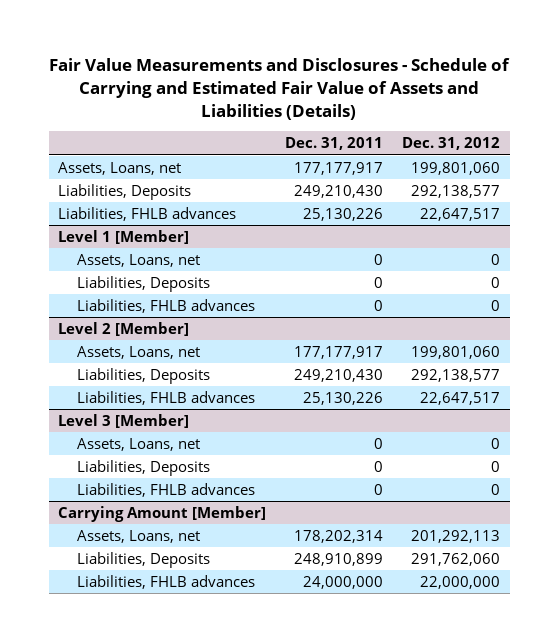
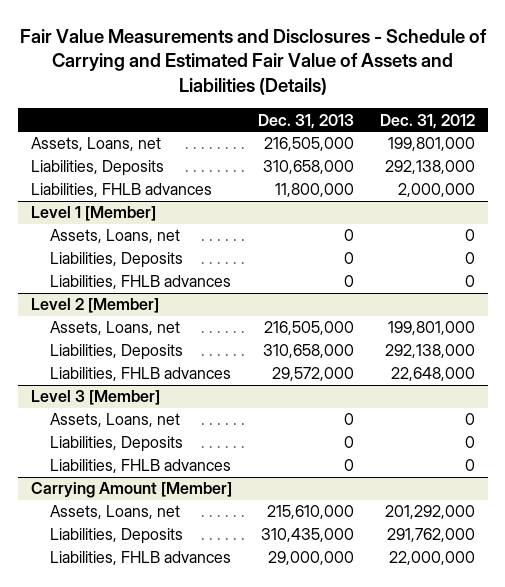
- | Dec. 31, 2011 | Dec. 31, 2012
+ | Dec. 31, 2013 | Dec. 31, 2012
- Assets, Loans, net | 177,177,917 | 199,801,060
- Liabilities, Deposits | 249,210,430 | 292,138,577
- Liabilities, FHLB advances | 25,130,226 | 22,647,517
+ Assets, Loans, net | 216,505,000 | 199,801,000
+ Liabilities, Deposits | 310,658,000 | 292,138,000
+ Liabilities, FHLB advances | 11,800,000 | 2,000,000
@ Level 2 [Member]
- Assets, Loans, net | 177,177,917 | 199,801,060
- Liabilities, Deposits | 249,210,430 | 292,138,577
- Liabilities, FHLB advances | 25,130,226 | 22,647,517
+ Assets, Loans, net | 216,505,000 | 199,801,000
+ Liabilities, Deposits | 310,658,000 | 292,138,000
+ Liabilities, FHLB advances | 29,572,000 | 22,648,000
@ Carrying Amount [Member]
- Assets, Loans, net | 178,202,314 | 201,292,113
- Liabilities, Deposits | 248,910,899 | 291,762,060
+ Assets, Loans, net | 215,610,000 | 201,292,000
+ Liabilities, Deposits | 310,435,000 | 291,762,000

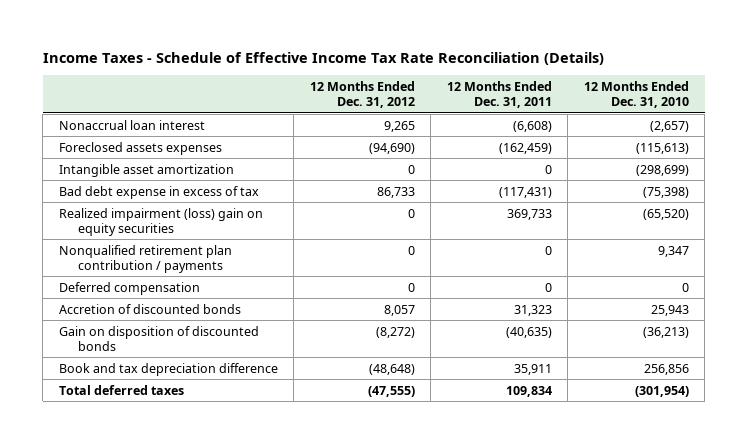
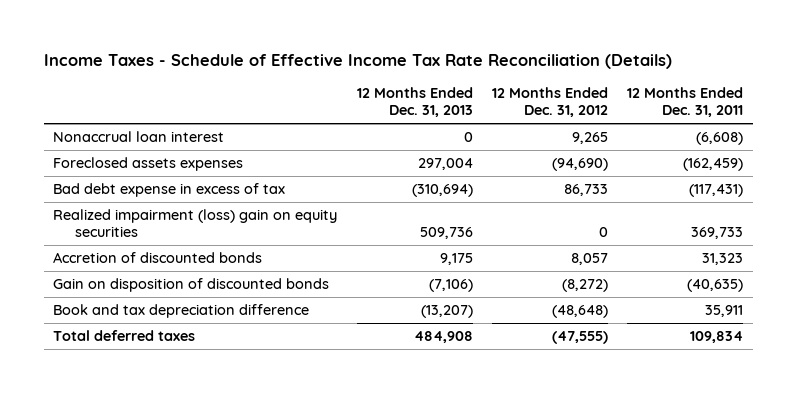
- | 12 Months Ended Dec. 31, 2012 | 12 Months Ended Dec. 31, 2011 | 12 Months Ended Dec. 31, 2010
+ | 12 Months Ended Dec. 31, 2013 | 12 Months Ended Dec. 31, 2012 | 12 Months Ended Dec. 31, 2011
- Intangible asset amortization | 0 | 0 | (298,699)
- Nonqualified retirement plan contribution / payments | 0 | 0 | 9,347
- Deferred compensation | 0 | 0 | 0

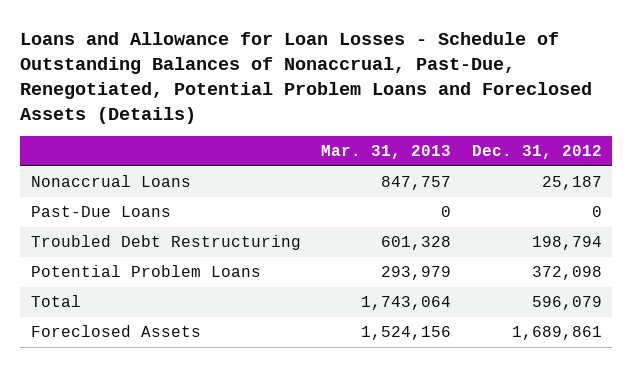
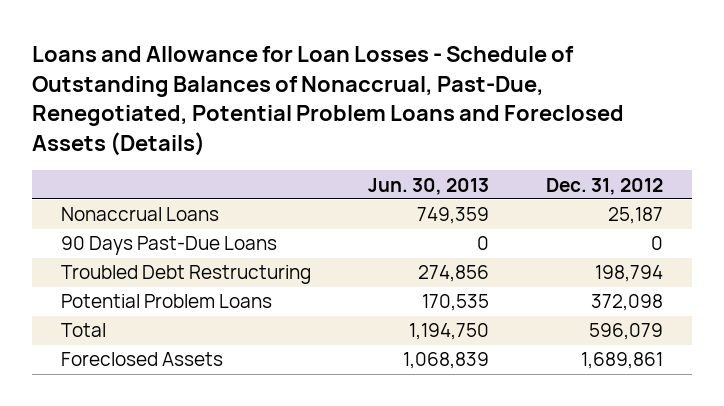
- | Mar. 31, 2013 | Dec. 31, 2012
+ | Jun. 30, 2013 | Dec. 31, 2012
- Past-Due Loans | 0 | 0
+ 90 Days Past-Due Loans | 0 | 0

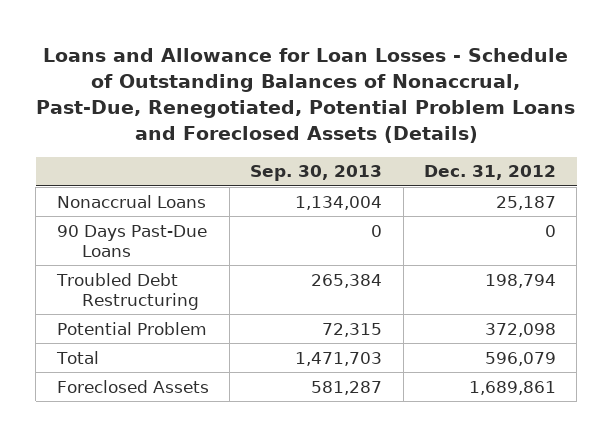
- | Jun. 30, 2013 | Dec. 31, 2012
+ | Sep. 30, 2013 | Dec. 31, 2012
- Potential Problem Loans | 170,535 | 372,098
+ Potential Problem | 72,315 | 372,098

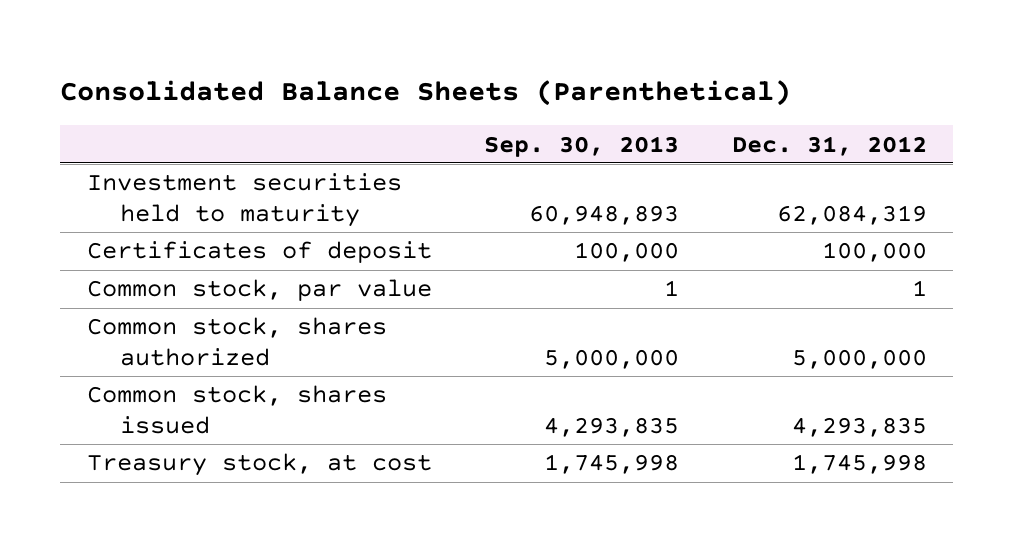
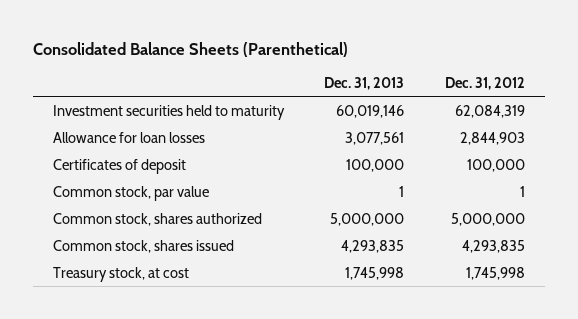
- | Sep. 30, 2013 | Dec. 31, 2012
+ | Dec. 31, 2013 | Dec. 31, 2012
+ Allowance for loan losses | 3,077,561 | 2,844,903

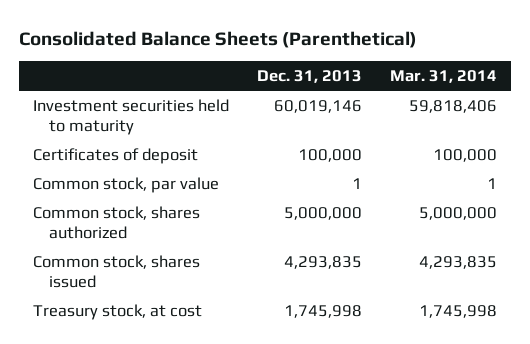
- | Dec. 31, 2013 | Dec. 31, 2012
+ | Dec. 31, 2013 | Mar. 31, 2014
- Allowance for loan losses | 3,077,561 | 2,844,903

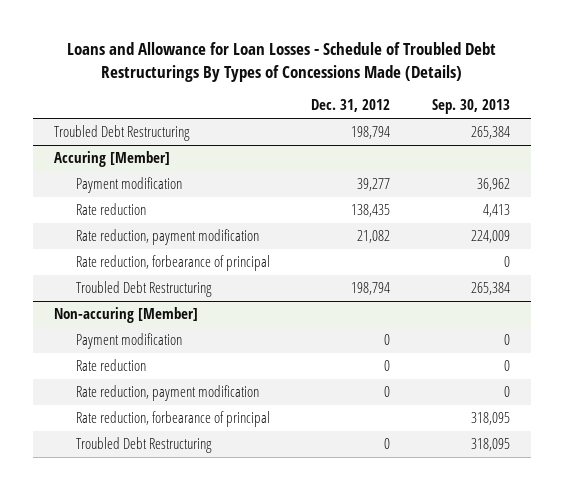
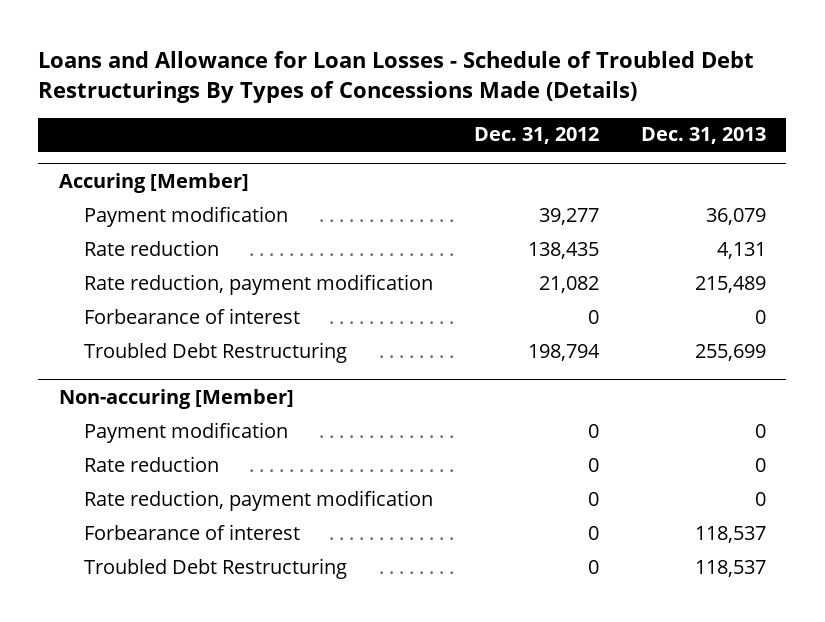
- | Dec. 31, 2012 | Sep. 30, 2013
+ | Dec. 31, 2012 | Dec. 31, 2013
- Troubled Debt Restructuring | 198,794 | 265,384
@ Accuring [Member]
- Rate reduction, forbearance of principal | | 0
+ Forbearance of interest | 0 | 0
@ Non-accuring [Member]
- Rate reduction, forbearance of principal | | 318,095
+ Forbearance of interest | 0 | 118,537

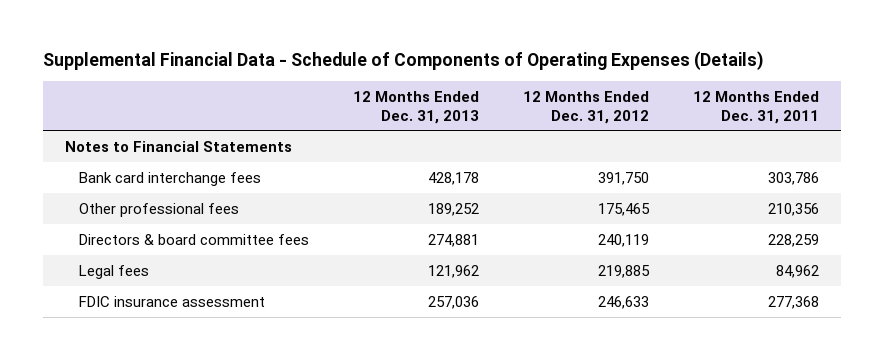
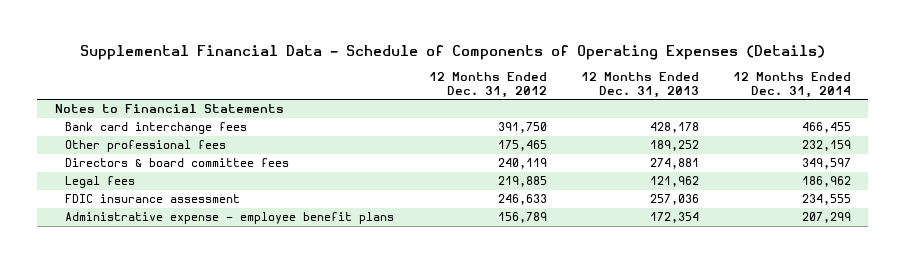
- | 12 Months Ended Dec. 31, 2013 | 12 Months Ended Dec. 31, 2012 | 12 Months Ended Dec. 31, 2011
+ | 12 Months Ended Dec. 31, 2012 | 12 Months Ended Dec. 31, 2013 | 12 Months Ended Dec. 31, 2014
+ Administrative expense - employee benefit plans | 156,789 | 172,354 | 207,299

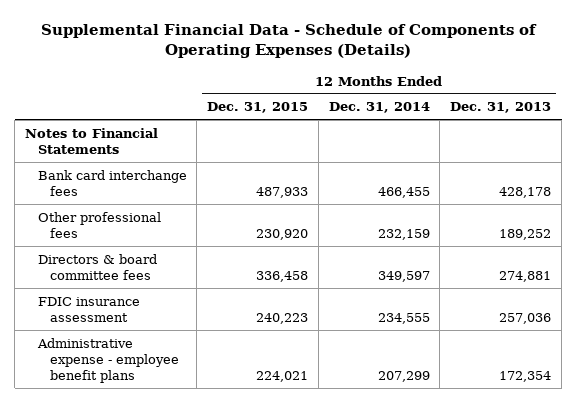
- | 12 Months Ended Dec. 31, 2012 | 12 Months Ended Dec. 31, 2013 | 12 Months Ended Dec. 31, 2014
+ | 12 Months Ended Dec. 31, 2015 | 12 Months Ended Dec. 31, 2014 | 12 Months Ended Dec. 31, 2013
- Legal fees | 219,885 | 121,962 | 186,962

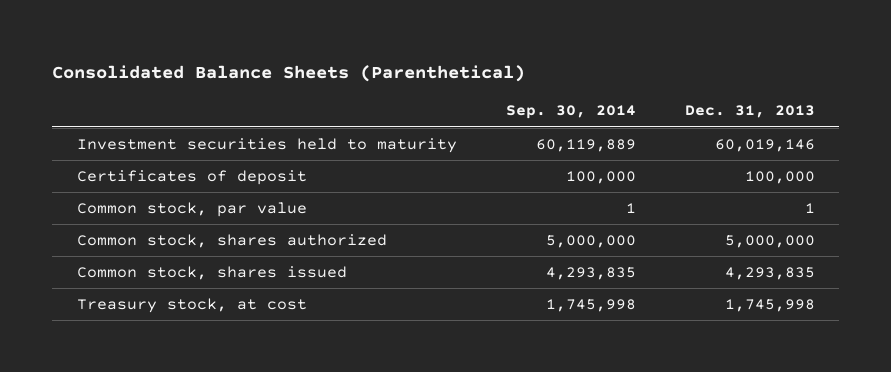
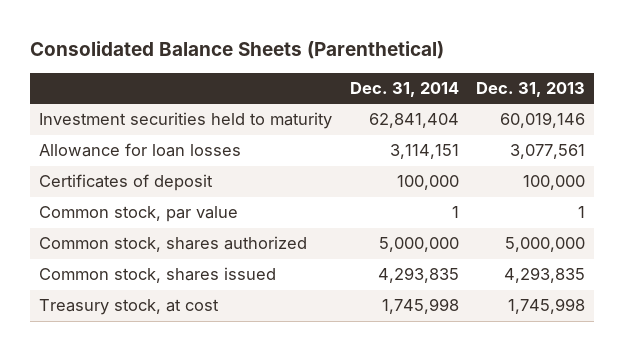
- | Sep. 30, 2014 | Dec. 31, 2013
+ | Dec. 31, 2014 | Dec. 31, 2013
+ Allowance for loan losses | 3,114,151 | 3,077,561

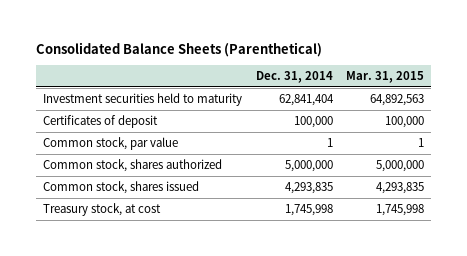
- | Dec. 31, 2014 | Dec. 31, 2013
+ | Dec. 31, 2014 | Mar. 31, 2015
- Allowance for loan losses | 3,114,151 | 3,077,561

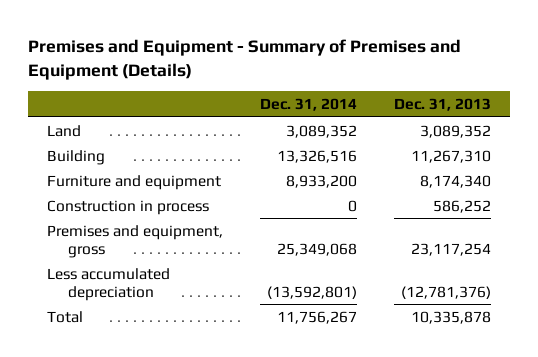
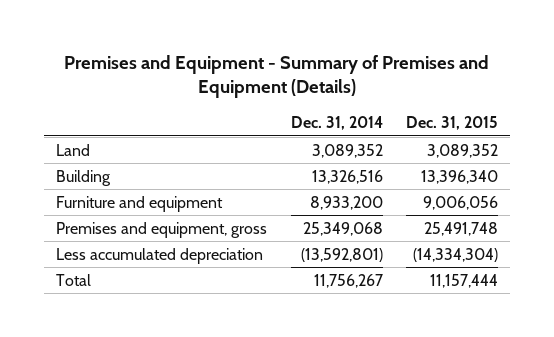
- | Dec. 31, 2014 | Dec. 31, 2013
+ | Dec. 31, 2014 | Dec. 31, 2015
- Construction in process | 0 | 586,252

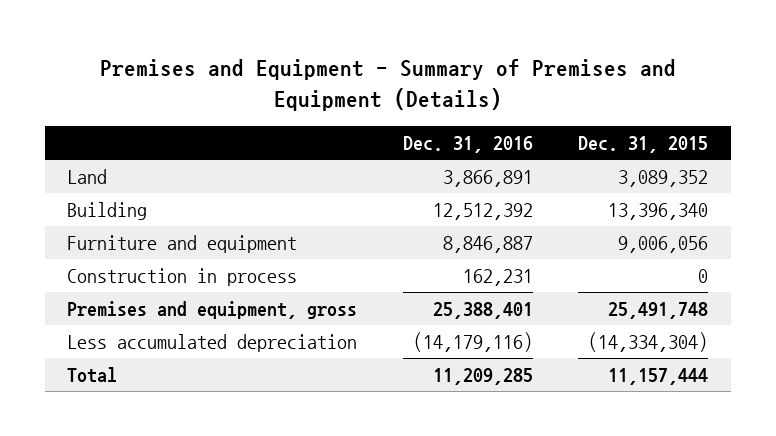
- | Dec. 31, 2014 | Dec. 31, 2015
+ | Dec. 31, 2016 | Dec. 31, 2015
+ Construction in process | 162,231 | 0

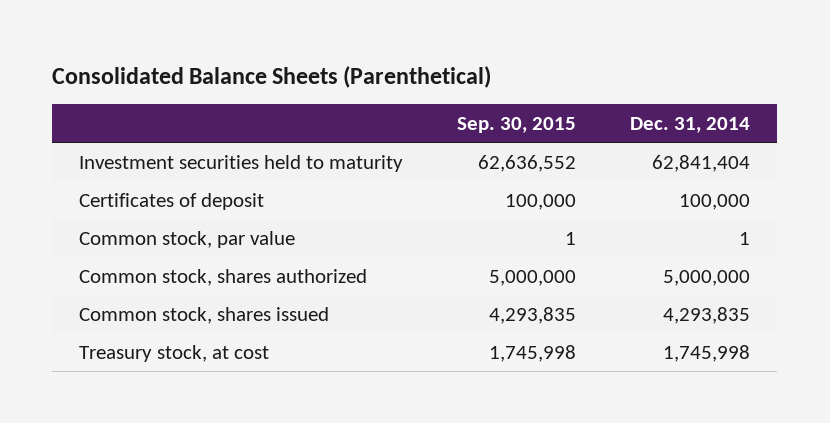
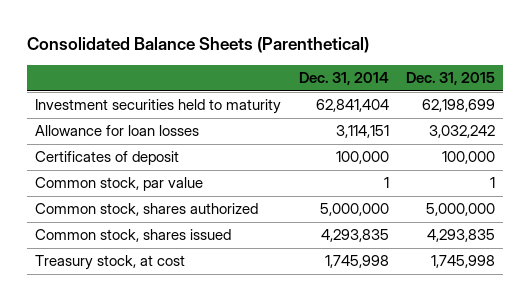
- | Sep. 30, 2015 | Dec. 31, 2014
+ | Dec. 31, 2014 | Dec. 31, 2015
+ Allowance for loan losses | 3,114,151 | 3,032,242

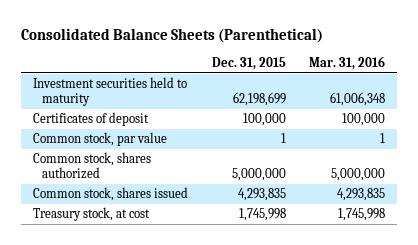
- | Dec. 31, 2014 | Dec. 31, 2015
+ | Dec. 31, 2015 | Mar. 31, 2016
- Allowance for loan losses | 3,114,151 | 3,032,242

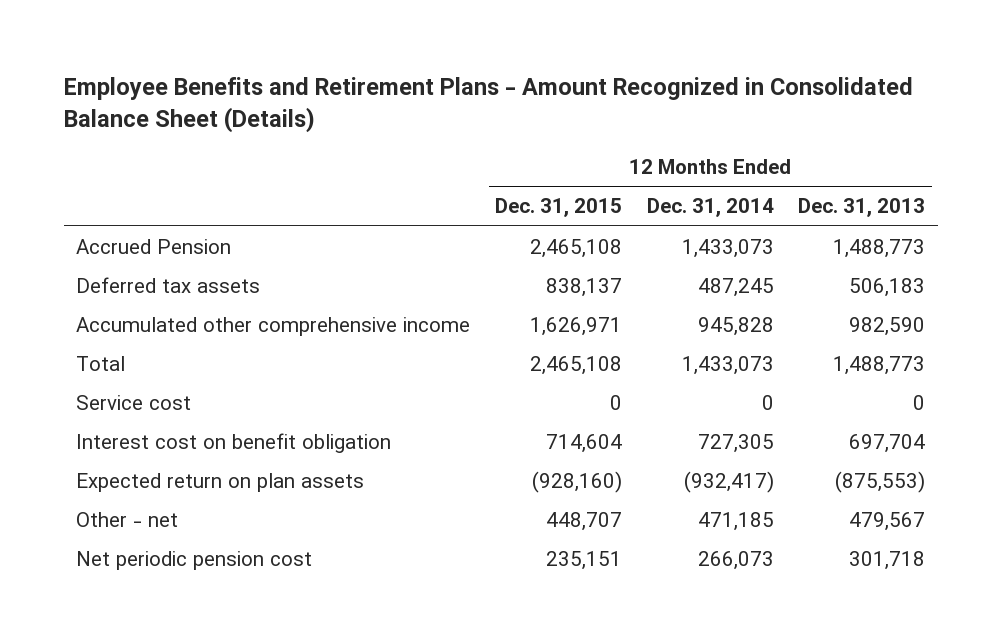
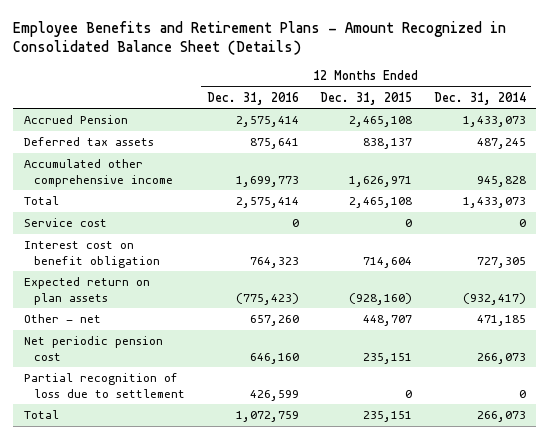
- | 12 Months Ended Dec. 31, 2015 | 12 Months Ended Dec. 31, 2014 | 12 Months Ended Dec. 31, 2013
+ | 12 Months Ended Dec. 31, 2016 | 12 Months Ended Dec. 31, 2015 | 12 Months Ended Dec. 31, 2014
+ Partial recognition of loss due to settlement | 426,599 | 0 | 0
+ Total | 1,072,759 | 235,151 | 266,073

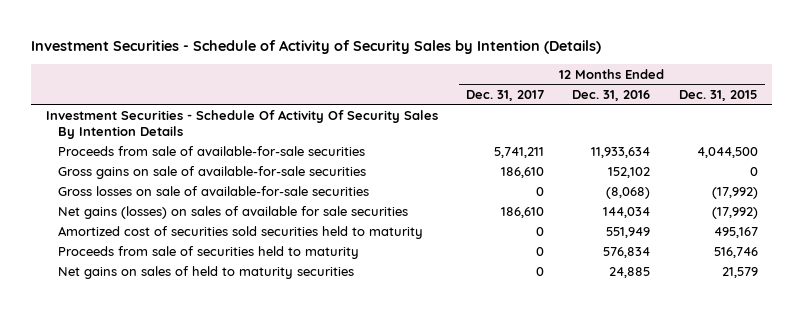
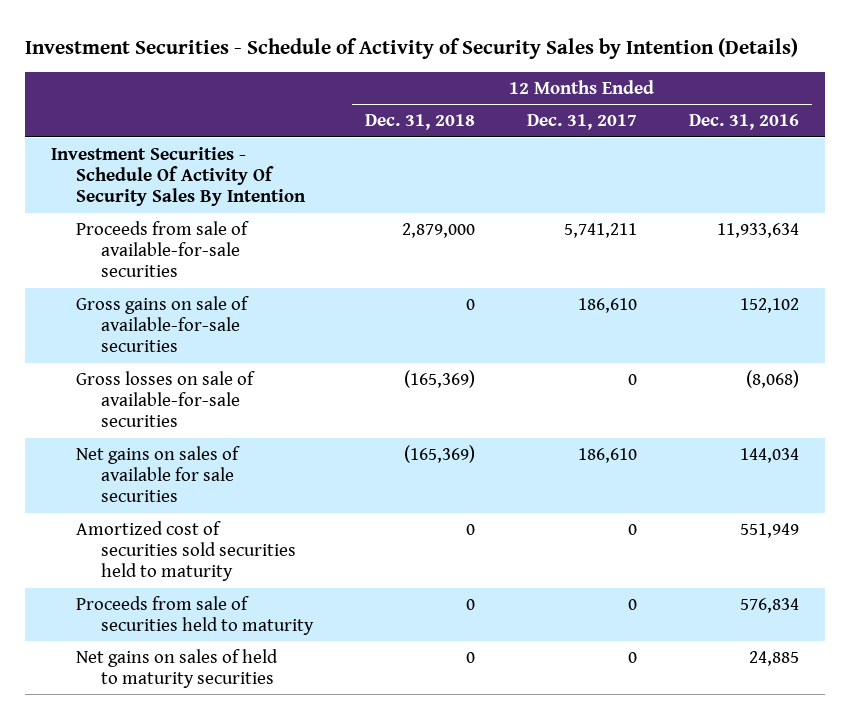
- | 12 Months Ended Dec. 31, 2017 | 12 Months Ended Dec. 31, 2016 | 12 Months Ended Dec. 31, 2015
+ | 12 Months Ended Dec. 31, 2018 | 12 Months Ended Dec. 31, 2017 | 12 Months Ended Dec. 31, 2016
- Investment Securities - Schedule Of Activity Of Security Sales By Intention Details
+ Investment Securities - Schedule Of Activity Of Security Sales By Intention
- Net gains (losses) on sales of available for sale securities | 186,610 | 144,034 | (17,992)
+ Net gains on sales of available for sale securities | (165,369) | 186,610 | 144,034

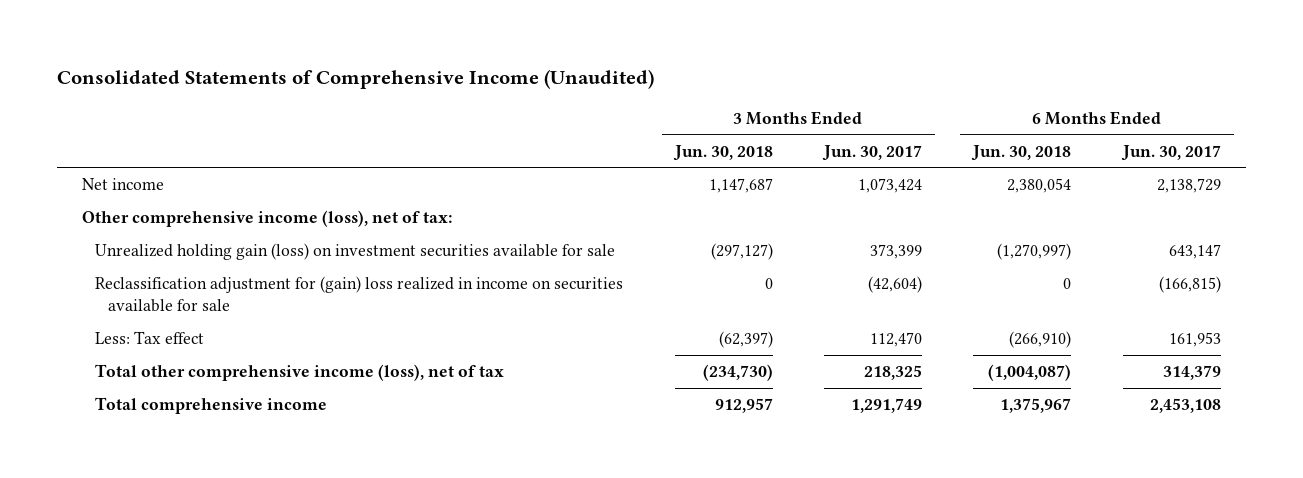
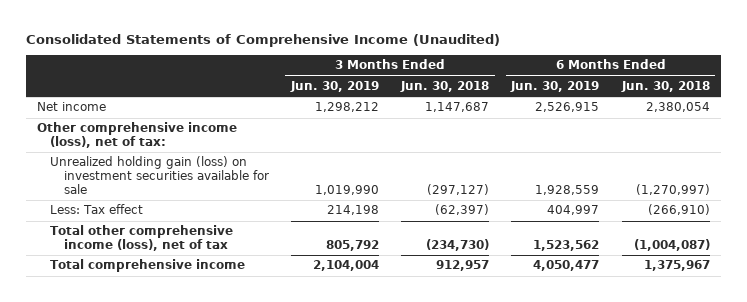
- | 3 Months Ended Jun. 30, 2018 | 3 Months Ended Jun. 30, 2017 | 6 Months Ended Jun. 30, 2018 | 6 Months Ended Jun. 30, 2017
+ | 3 Months Ended Jun. 30, 2019 | 3 Months Ended Jun. 30, 2018 | 6 Months Ended Jun. 30, 2019 | 6 Months Ended Jun. 30, 2018
- Reclassification adjustment for (gain) loss realized in income on securities available for sale | 0 | (42,604) | 0 | (166,815)

